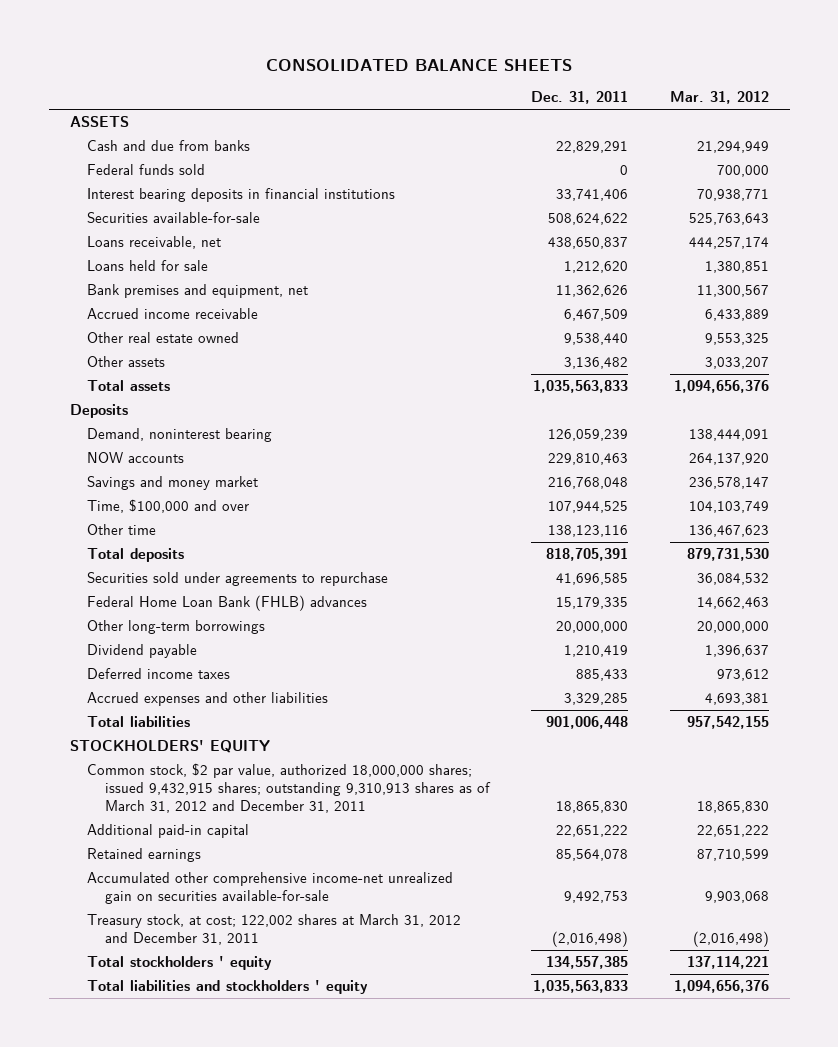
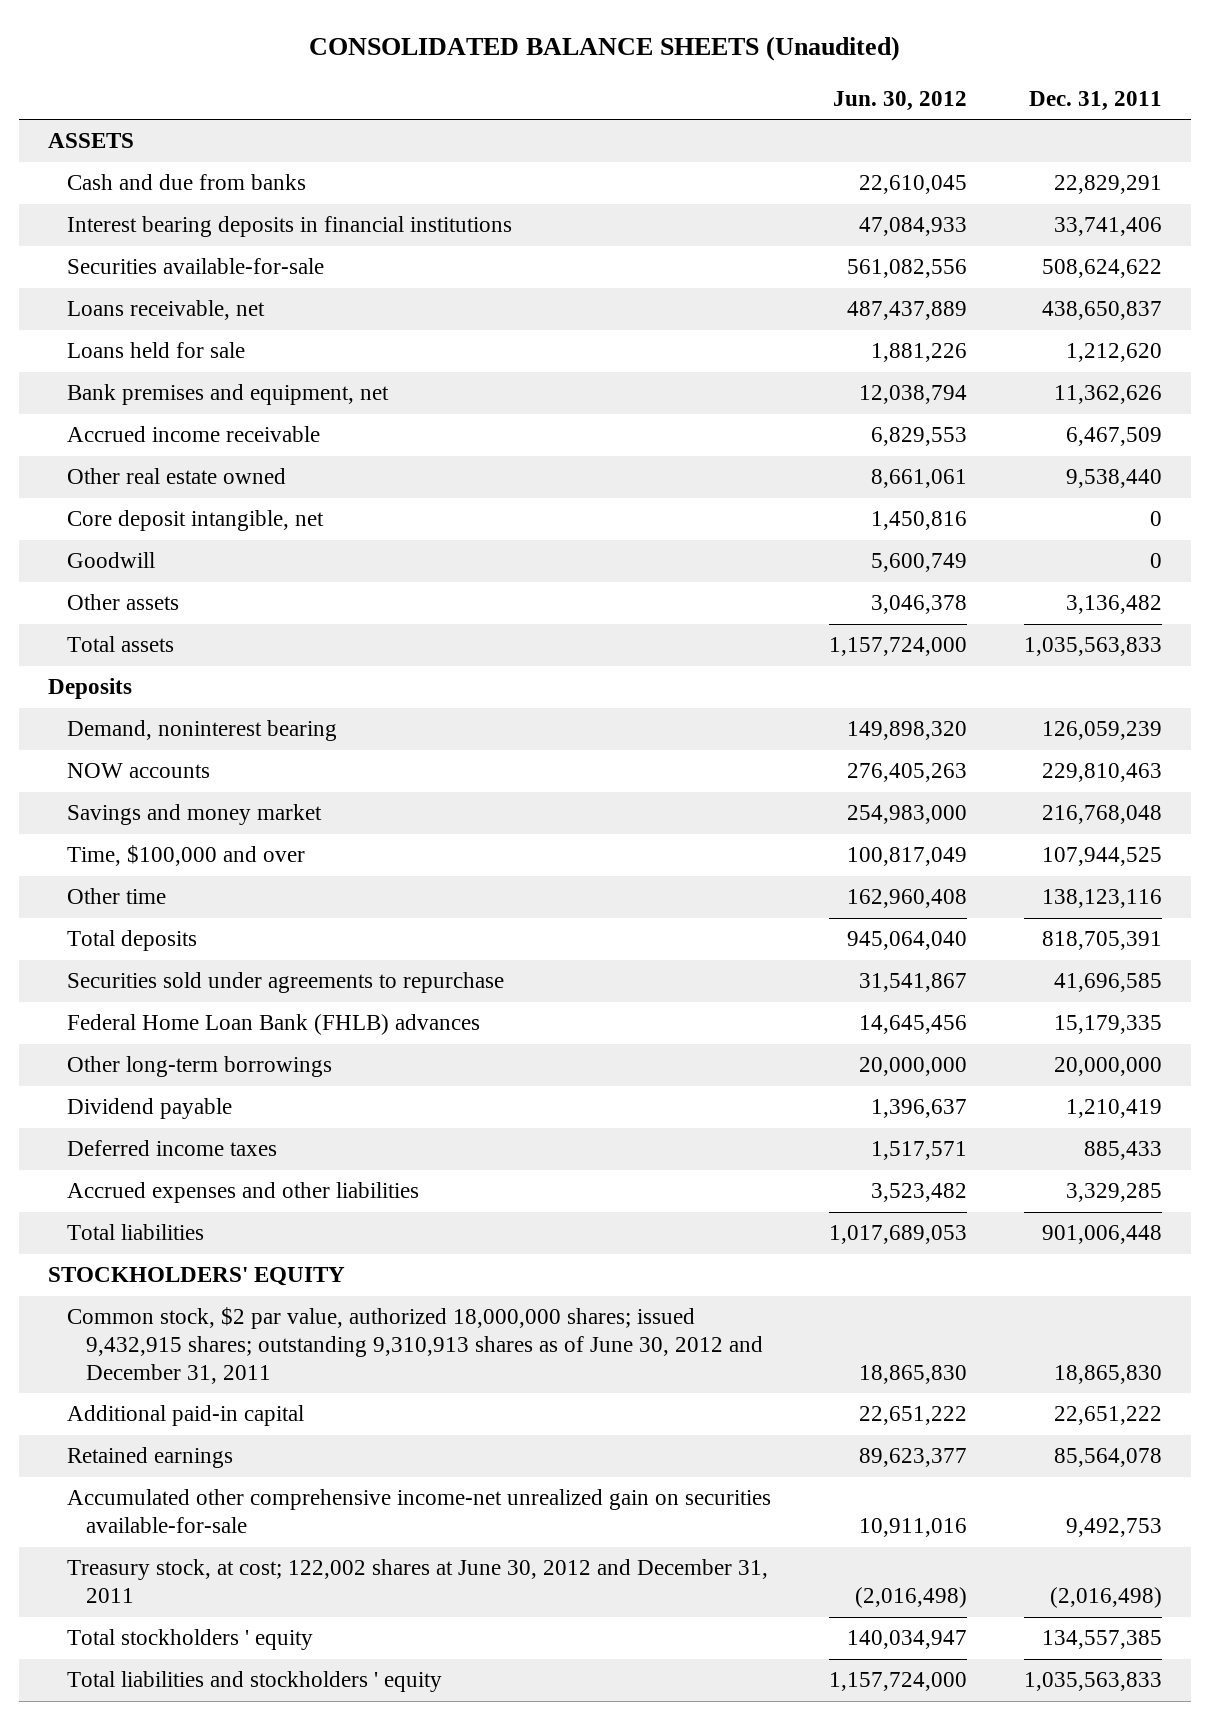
- CONSOLIDATED BALANCE SHEETS
+ CONSOLIDATED BALANCE SHEETS (Unaudited)
- | Dec. 31, 2011 | Mar. 31, 2012
+ | Jun. 30, 2012 | Dec. 31, 2011
- Federal funds sold | 0 | 700,000
+ Core deposit intangible, net | 1,450,816 | 0
+ Goodwill | 5,600,749 | 0
- Common stock, $2 par value, authorized 18,000,000 shares; issued 9,432,915 shares; outstanding 9,310,913 shares as of March 31, 2012 and December 31, 2011 | 18,865,830 | 18,865,830
+ Common stock, $2 par value, authorized 18,000,000 shares; issued 9,432,915 shares; outstanding 9,310,913 shares as of June 30, 2012 and December 31, 2011 | 18,865,830 | 18,865,830
- Treasury stock, at cost; 122,002 shares at March 31, 2012 and December 31, 2011 | (2,016,498) | (2,016,498)
+ Treasury stock, at cost; 122,002 shares at June 30, 2012 and December 31, 2011 | (2,016,498) | (2,016,498)

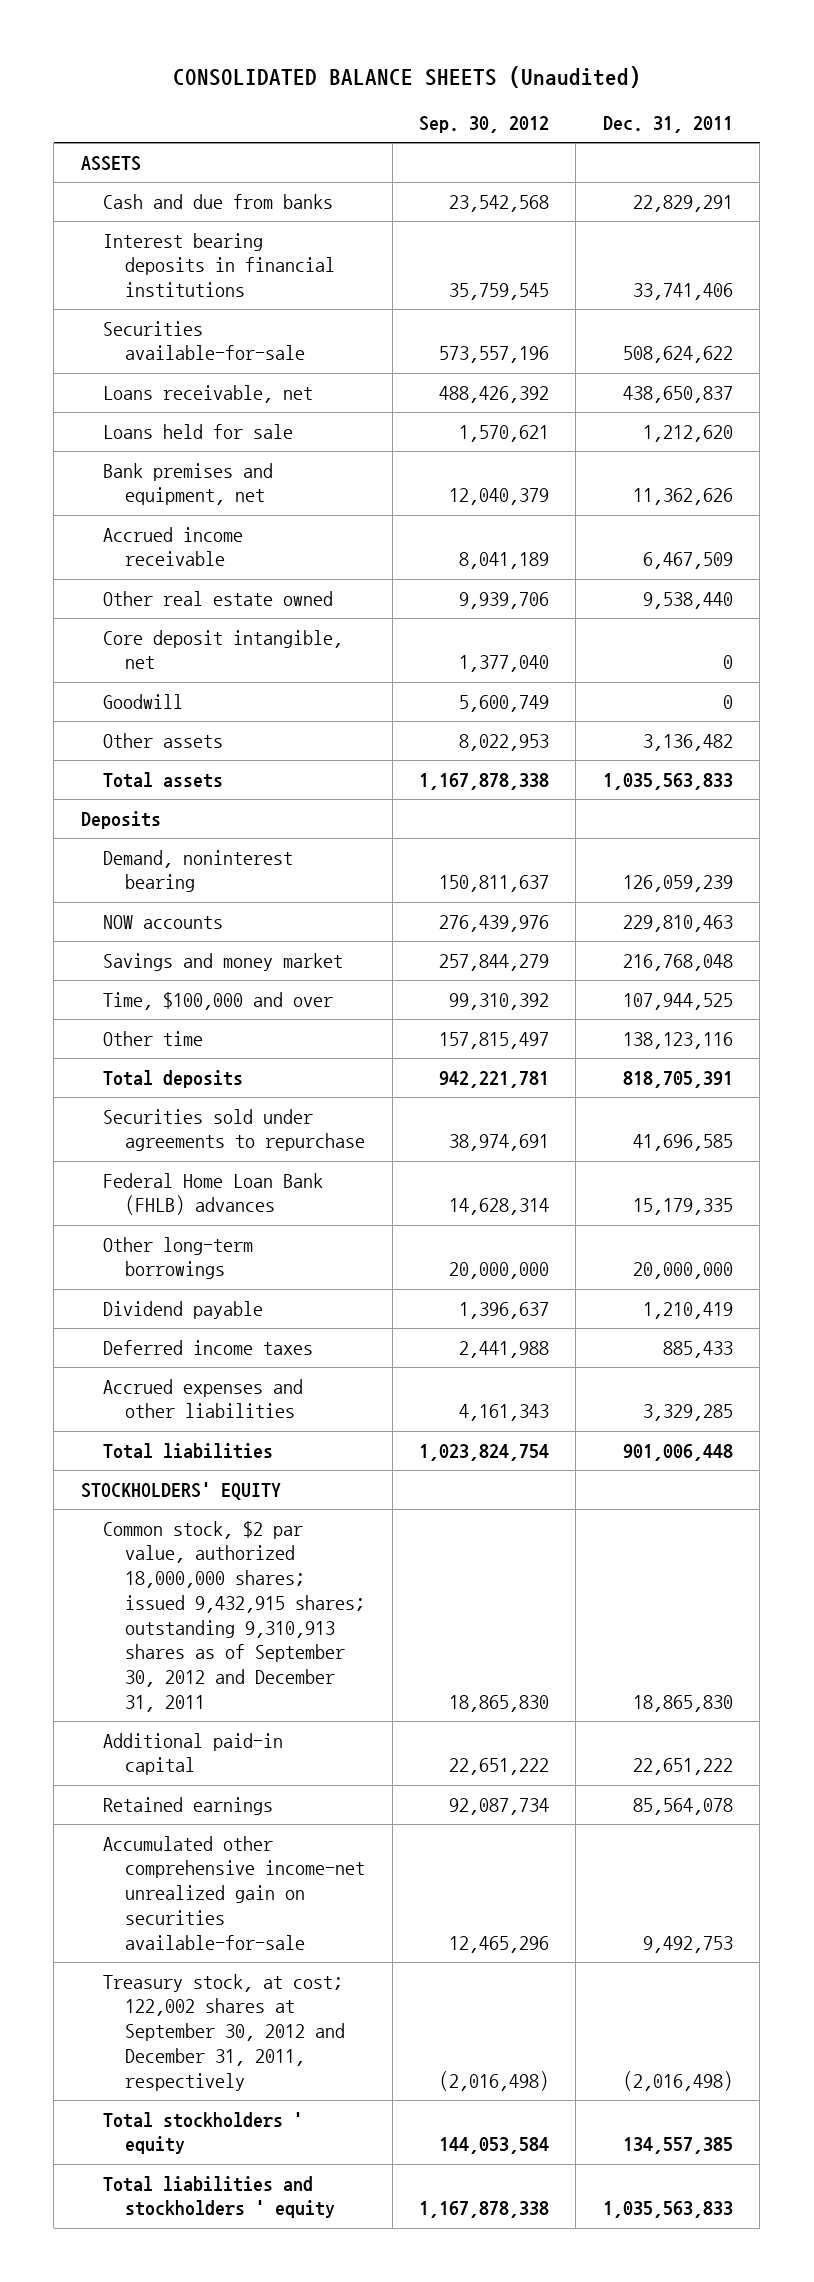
- | Jun. 30, 2012 | Dec. 31, 2011
+ | Sep. 30, 2012 | Dec. 31, 2011
- Common stock, $2 par value, authorized 18,000,000 shares; issued 9,432,915 shares; outstanding 9,310,913 shares as of June 30, 2012 and December 31, 2011 | 18,865,830 | 18,865,830
+ Common stock, $2 par value, authorized 18,000,000 shares; issued 9,432,915 shares; outstanding 9,310,913 shares as of September 30, 2012 and December 31, 2011 | 18,865,830 | 18,865,830
- Treasury stock, at cost; 122,002 shares at June 30, 2012 and December 31, 2011 | (2,016,498) | (2,016,498)
+ Treasury stock, at cost; 122,002 shares at September 30, 2012 and December 31, 2011, respectively | (2,016,498) | (2,016,498)

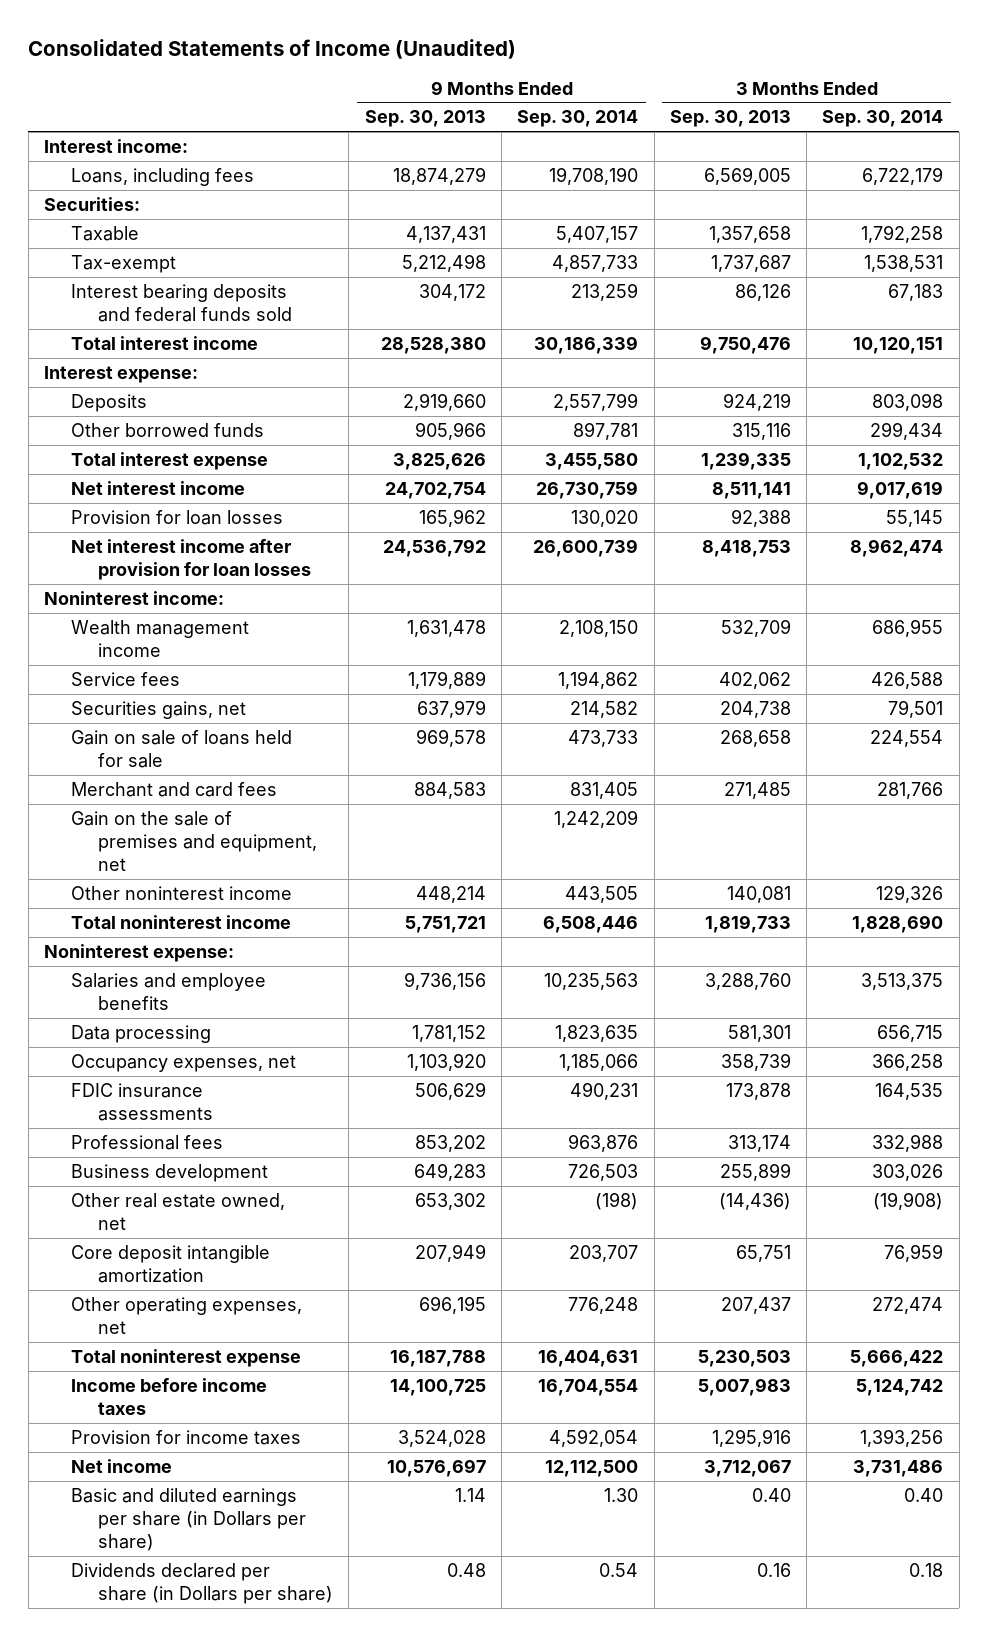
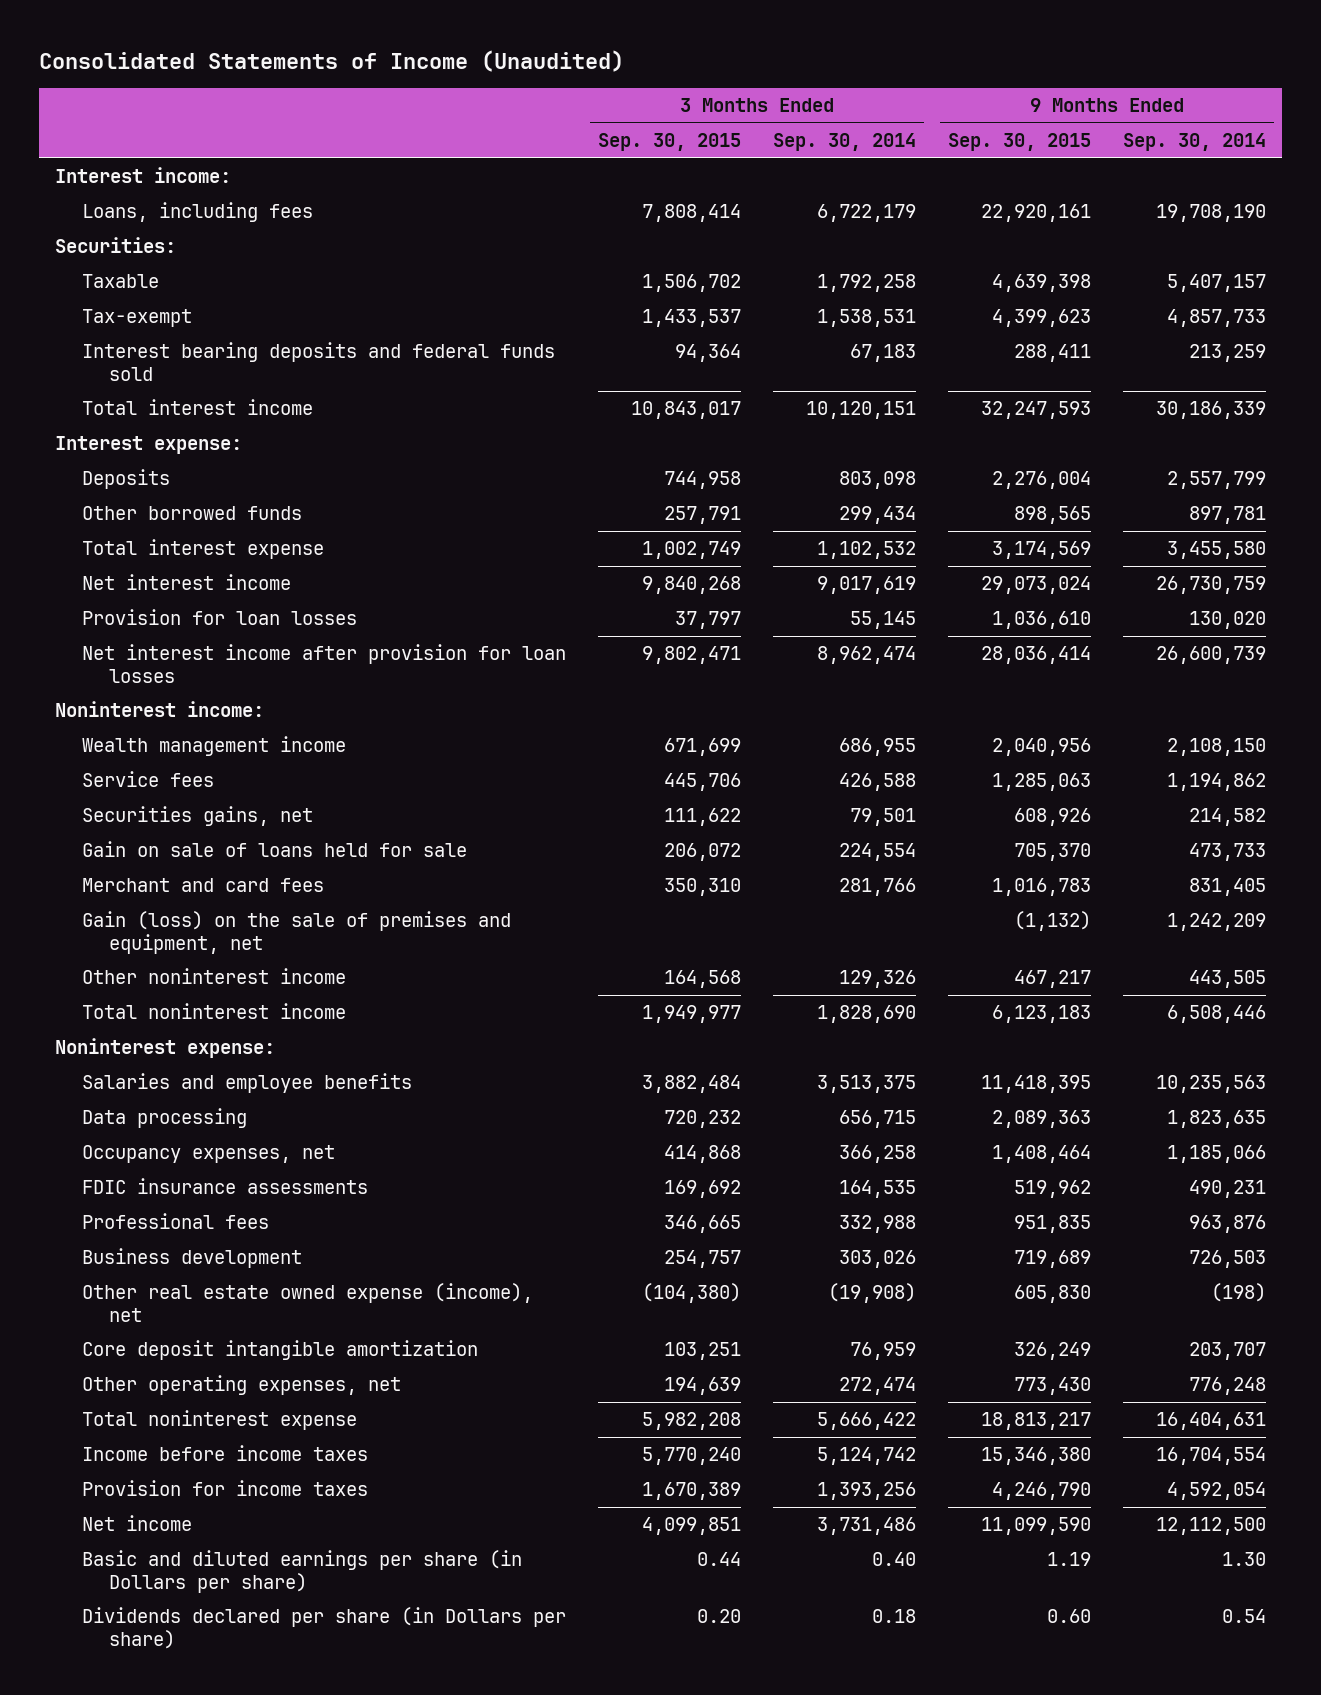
- | 9 Months Ended Sep. 30, 2013 | 9 Months Ended Sep. 30, 2014 | 3 Months Ended Sep. 30, 2013 | 3 Months Ended Sep. 30, 2014
+ | 3 Months Ended Sep. 30, 2015 | 3 Months Ended Sep. 30, 2014 | 9 Months Ended Sep. 30, 2015 | 9 Months Ended Sep. 30, 2014
- Gain on the sale of premises and equipment, net | | 1,242,209 | |
+ Gain (loss) on the sale of premises and equipment, net | | | (1,132) | 1,242,209
- Other real estate owned, net | 653,302 | (198) | (14,436) | (19,908)
+ Other real estate owned expense (income), net | (104,380) | (19,908) | 605,830 | (198)

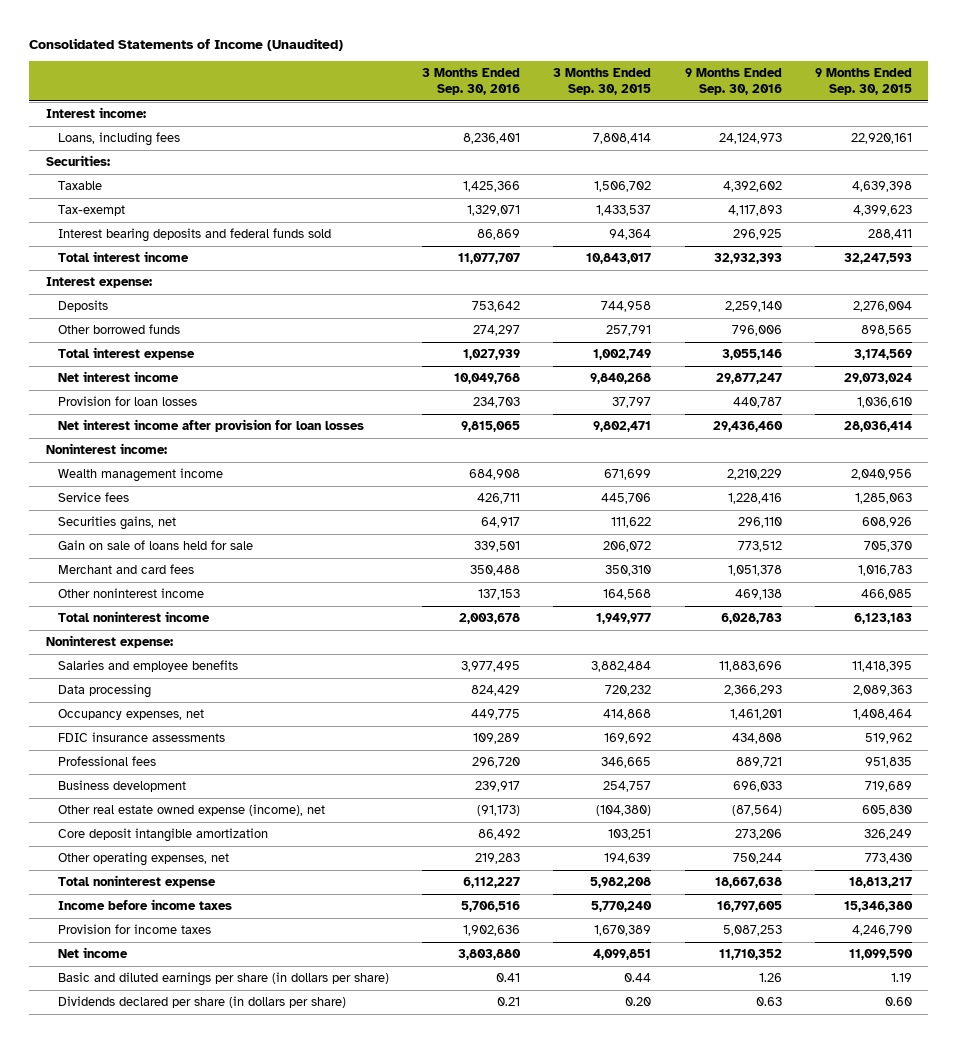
- | 3 Months Ended Sep. 30, 2015 | 3 Months Ended Sep. 30, 2014 | 9 Months Ended Sep. 30, 2015 | 9 Months Ended Sep. 30, 2014
+ | 3 Months Ended Sep. 30, 2016 | 3 Months Ended Sep. 30, 2015 | 9 Months Ended Sep. 30, 2016 | 9 Months Ended Sep. 30, 2015
- Gain (loss) on the sale of premises and equipment, net | | | (1,132) | 1,242,209
- Other noninterest income | 164,568 | 129,326 | 467,217 | 443,505
+ Other noninterest income | 137,153 | 164,568 | 469,138 | 466,085
- Basic and diluted earnings per share (in Dollars per share) | 0.44 | 0.40 | 1.19 | 1.30
- Dividends declared per share (in Dollars per share) | 0.20 | 0.18 | 0.60 | 0.54
+ Basic and diluted earnings per share (in dollars per share) | 0.41 | 0.44 | 1.26 | 1.19
+ Dividends declared per share (in dollars per share) | 0.21 | 0.20 | 0.63 | 0.60

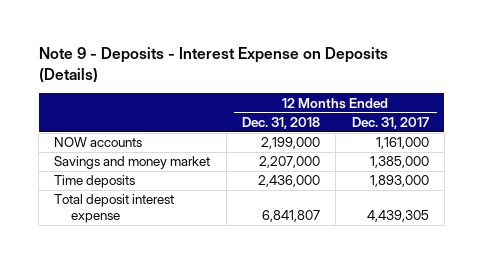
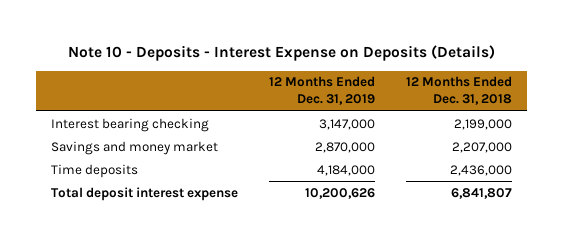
- Note 9 - Deposits - Interest Expense on Deposits (Details)
+ Note 10 - Deposits - Interest Expense on Deposits (Details)
- | 12 Months Ended Dec. 31, 2018 | 12 Months Ended Dec. 31, 2017
+ | 12 Months Ended Dec. 31, 2019 | 12 Months Ended Dec. 31, 2018
- NOW accounts | 2,199,000 | 1,161,000
+ Interest bearing checking | 3,147,000 | 2,199,000

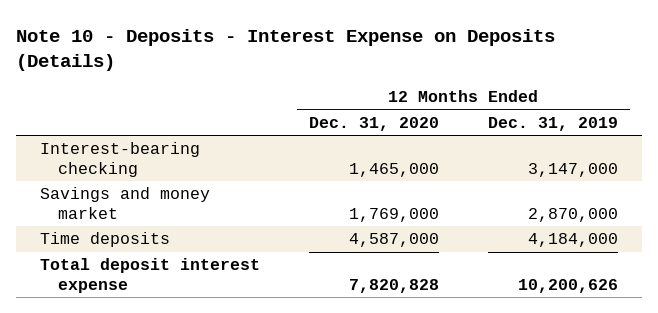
- | 12 Months Ended Dec. 31, 2019 | 12 Months Ended Dec. 31, 2018
+ | 12 Months Ended Dec. 31, 2020 | 12 Months Ended Dec. 31, 2019
- Interest bearing checking | 3,147,000 | 2,199,000
+ Interest-bearing checking | 1,465,000 | 3,147,000

